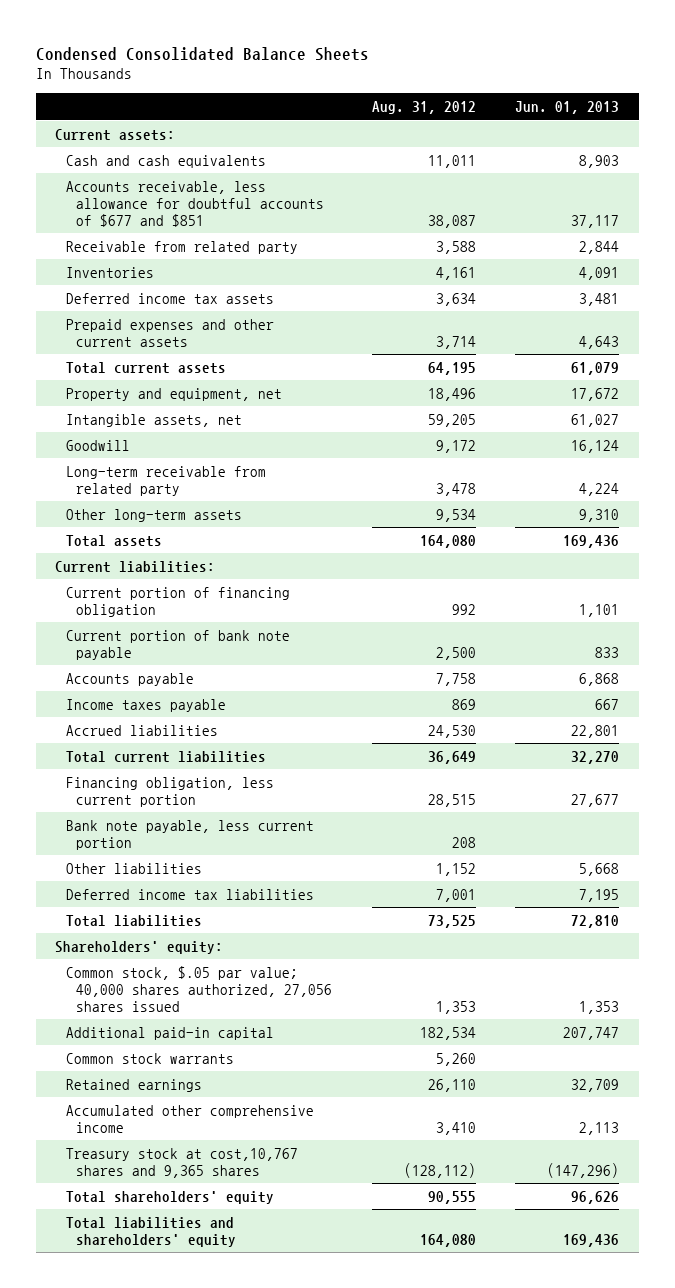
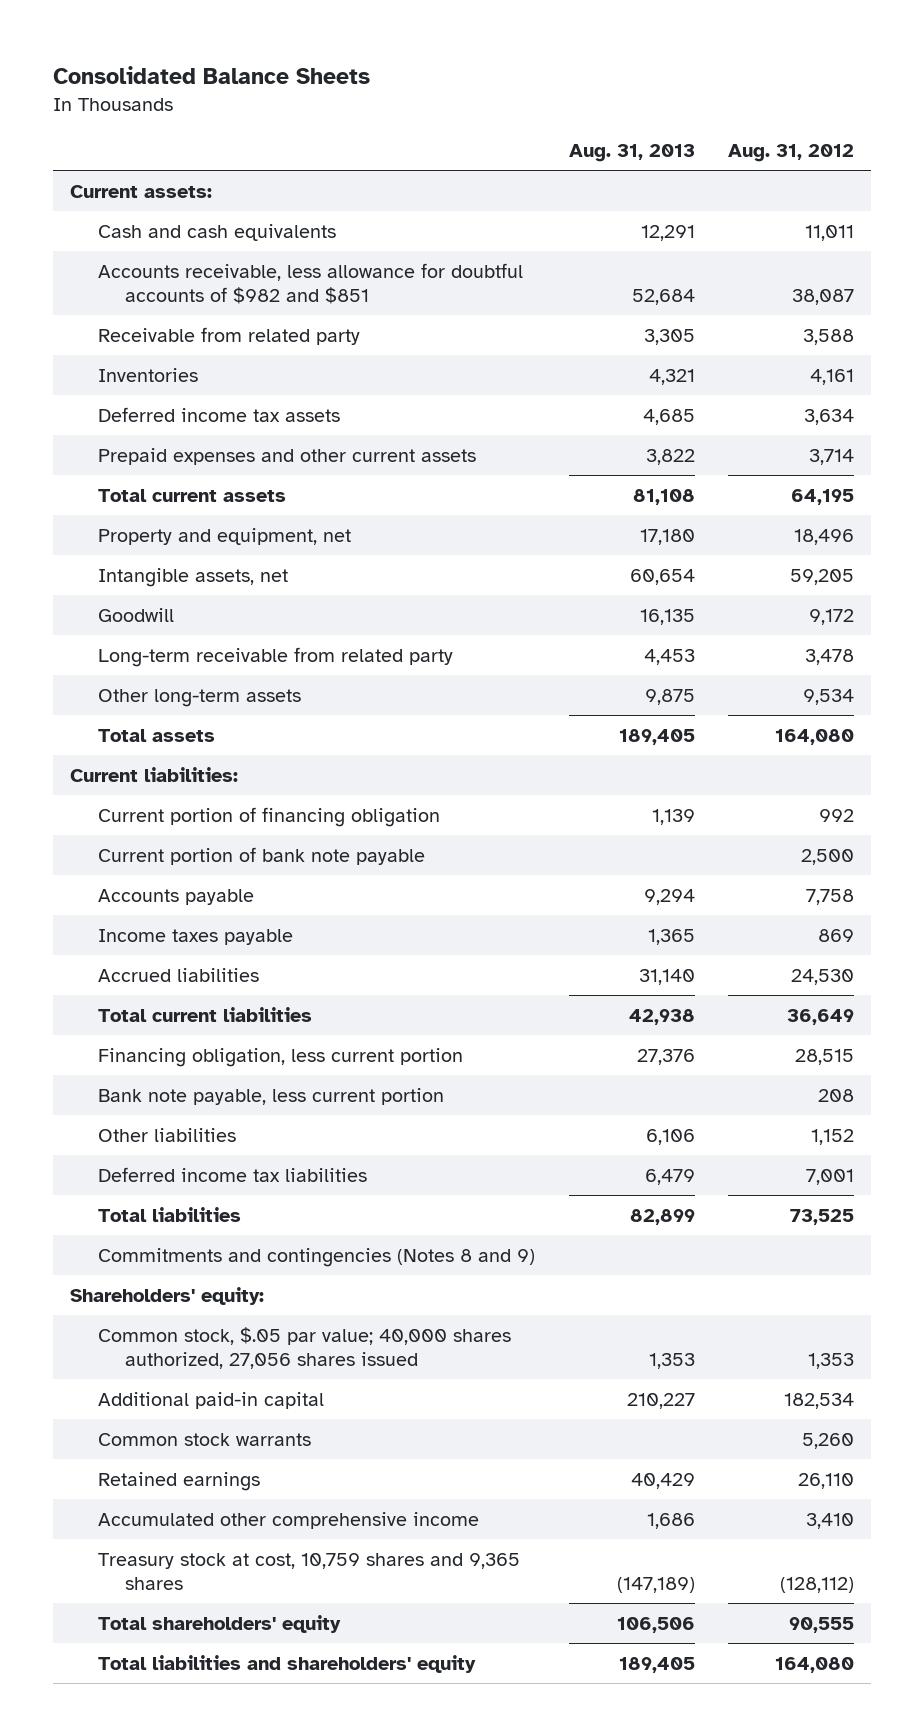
- Condensed Consolidated Balance Sheets
+ Consolidated Balance Sheets
- | Aug. 31, 2012 | Jun. 01, 2013
+ | Aug. 31, 2013 | Aug. 31, 2012
- Accounts receivable, less allowance for doubtful accounts of $677 and $851 | 38,087 | 37,117
+ Accounts receivable, less allowance for doubtful accounts of $982 and $851 | 52,684 | 38,087
+ Commitments and contingencies (Notes 8 and 9)
- Treasury stock at cost,10,767 shares and 9,365 shares | (128,112) | (147,296)
+ Treasury stock at cost, 10,759 shares and 9,365 shares | (147,189) | (128,112)

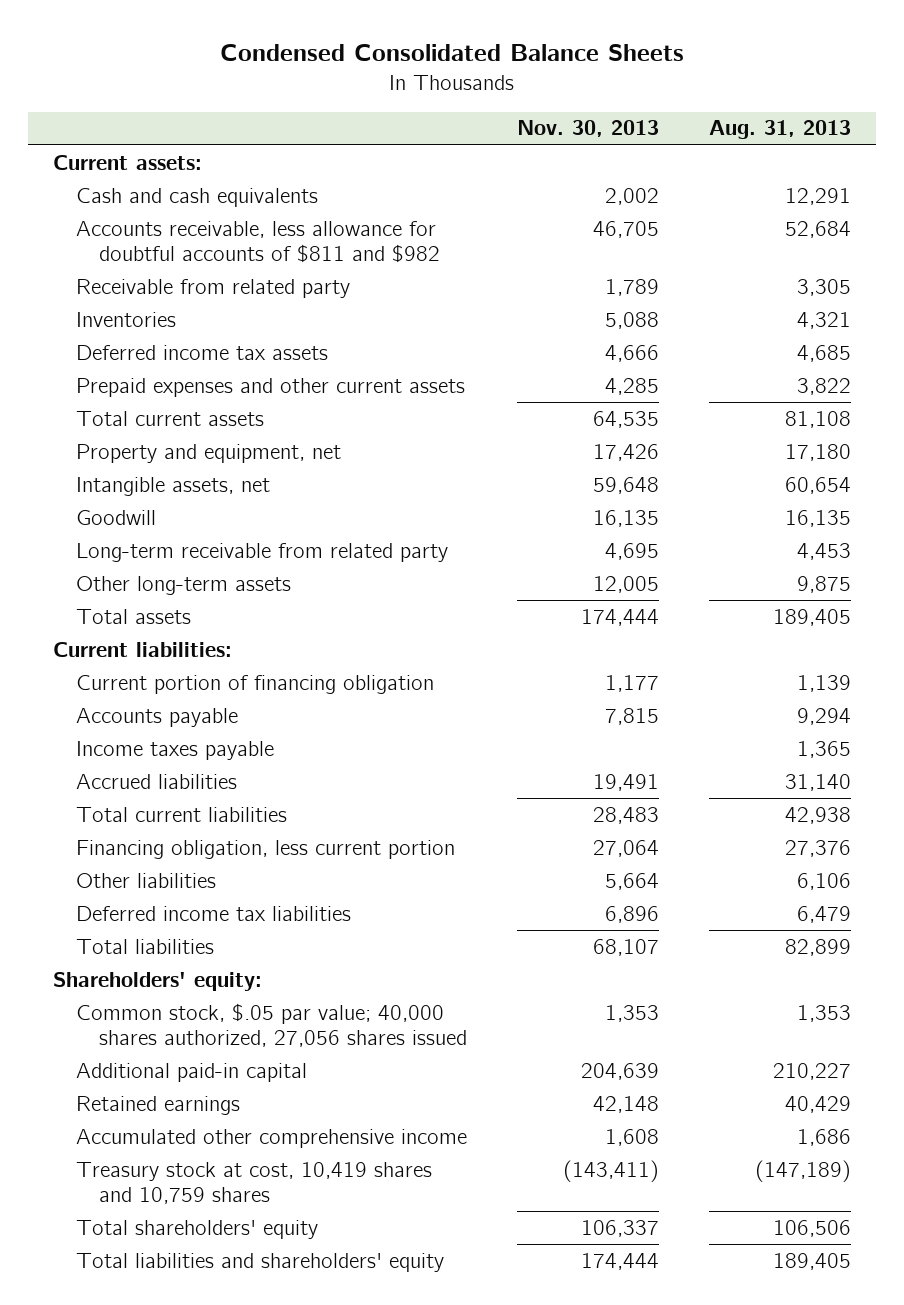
- Consolidated Balance Sheets
+ Condensed Consolidated Balance Sheets
- | Aug. 31, 2013 | Aug. 31, 2012
+ | Nov. 30, 2013 | Aug. 31, 2013
- Accounts receivable, less allowance for doubtful accounts of $982 and $851 | 52,684 | 38,087
+ Accounts receivable, less allowance for doubtful accounts of $811 and $982 | 46,705 | 52,684
- Current portion of bank note payable | | 2,500
- Bank note payable, less current portion | | 208
- Commitments and contingencies (Notes 8 and 9)
- Common stock warrants | | 5,260
- Treasury stock at cost, 10,759 shares and 9,365 shares | (147,189) | (128,112)
+ Treasury stock at cost, 10,419 shares and 10,759 shares | (143,411) | (147,189)

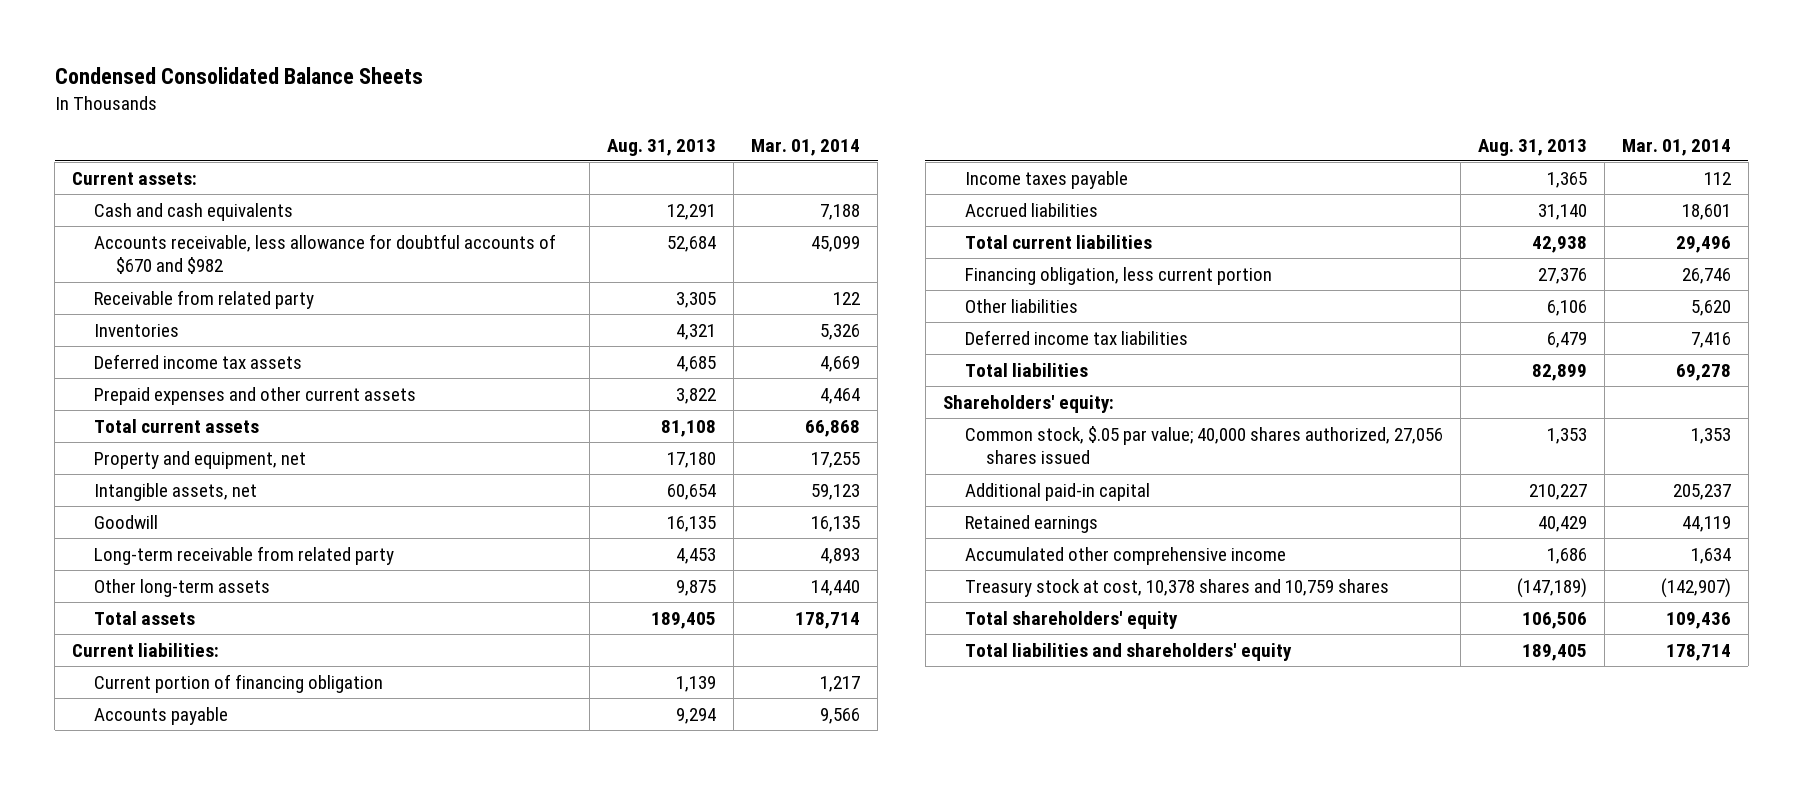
- | Nov. 30, 2013 | Aug. 31, 2013
+ | Aug. 31, 2013 | Mar. 01, 2014
- Accounts receivable, less allowance for doubtful accounts of $811 and $982 | 46,705 | 52,684
+ Accounts receivable, less allowance for doubtful accounts of $670 and $982 | 52,684 | 45,099
- Treasury stock at cost, 10,419 shares and 10,759 shares | (143,411) | (147,189)
+ Treasury stock at cost, 10,378 shares and 10,759 shares | (147,189) | (142,907)

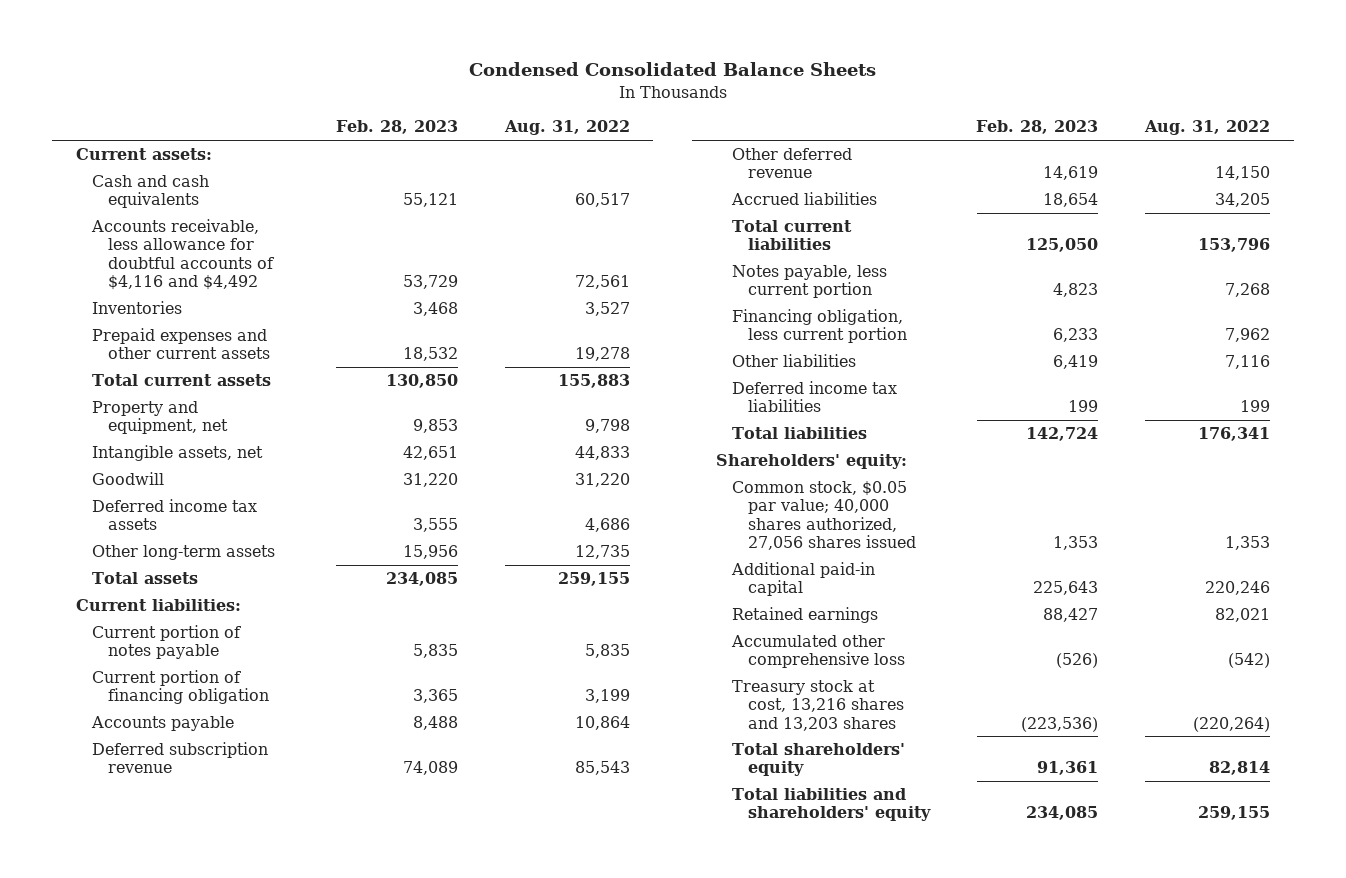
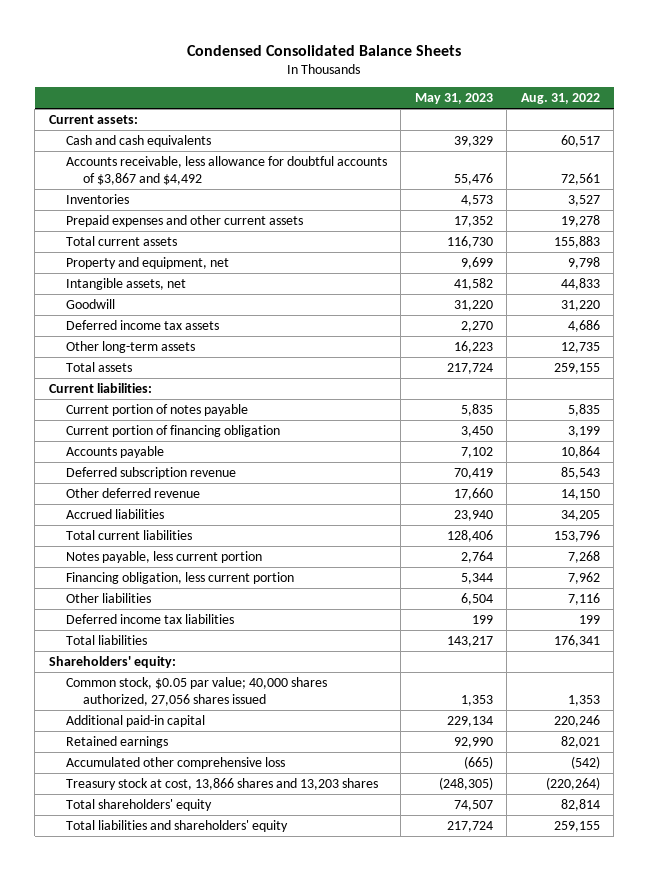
- | Feb. 28, 2023 | Aug. 31, 2022
+ | May 31, 2023 | Aug. 31, 2022
- Accounts receivable, less allowance for doubtful accounts of $4,116 and $4,492 | 53,729 | 72,561
+ Accounts receivable, less allowance for doubtful accounts of $3,867 and $4,492 | 55,476 | 72,561
- Treasury stock at cost, 13,216 shares and 13,203 shares | (223,536) | (220,264)
+ Treasury stock at cost, 13,866 shares and 13,203 shares | (248,305) | (220,264)

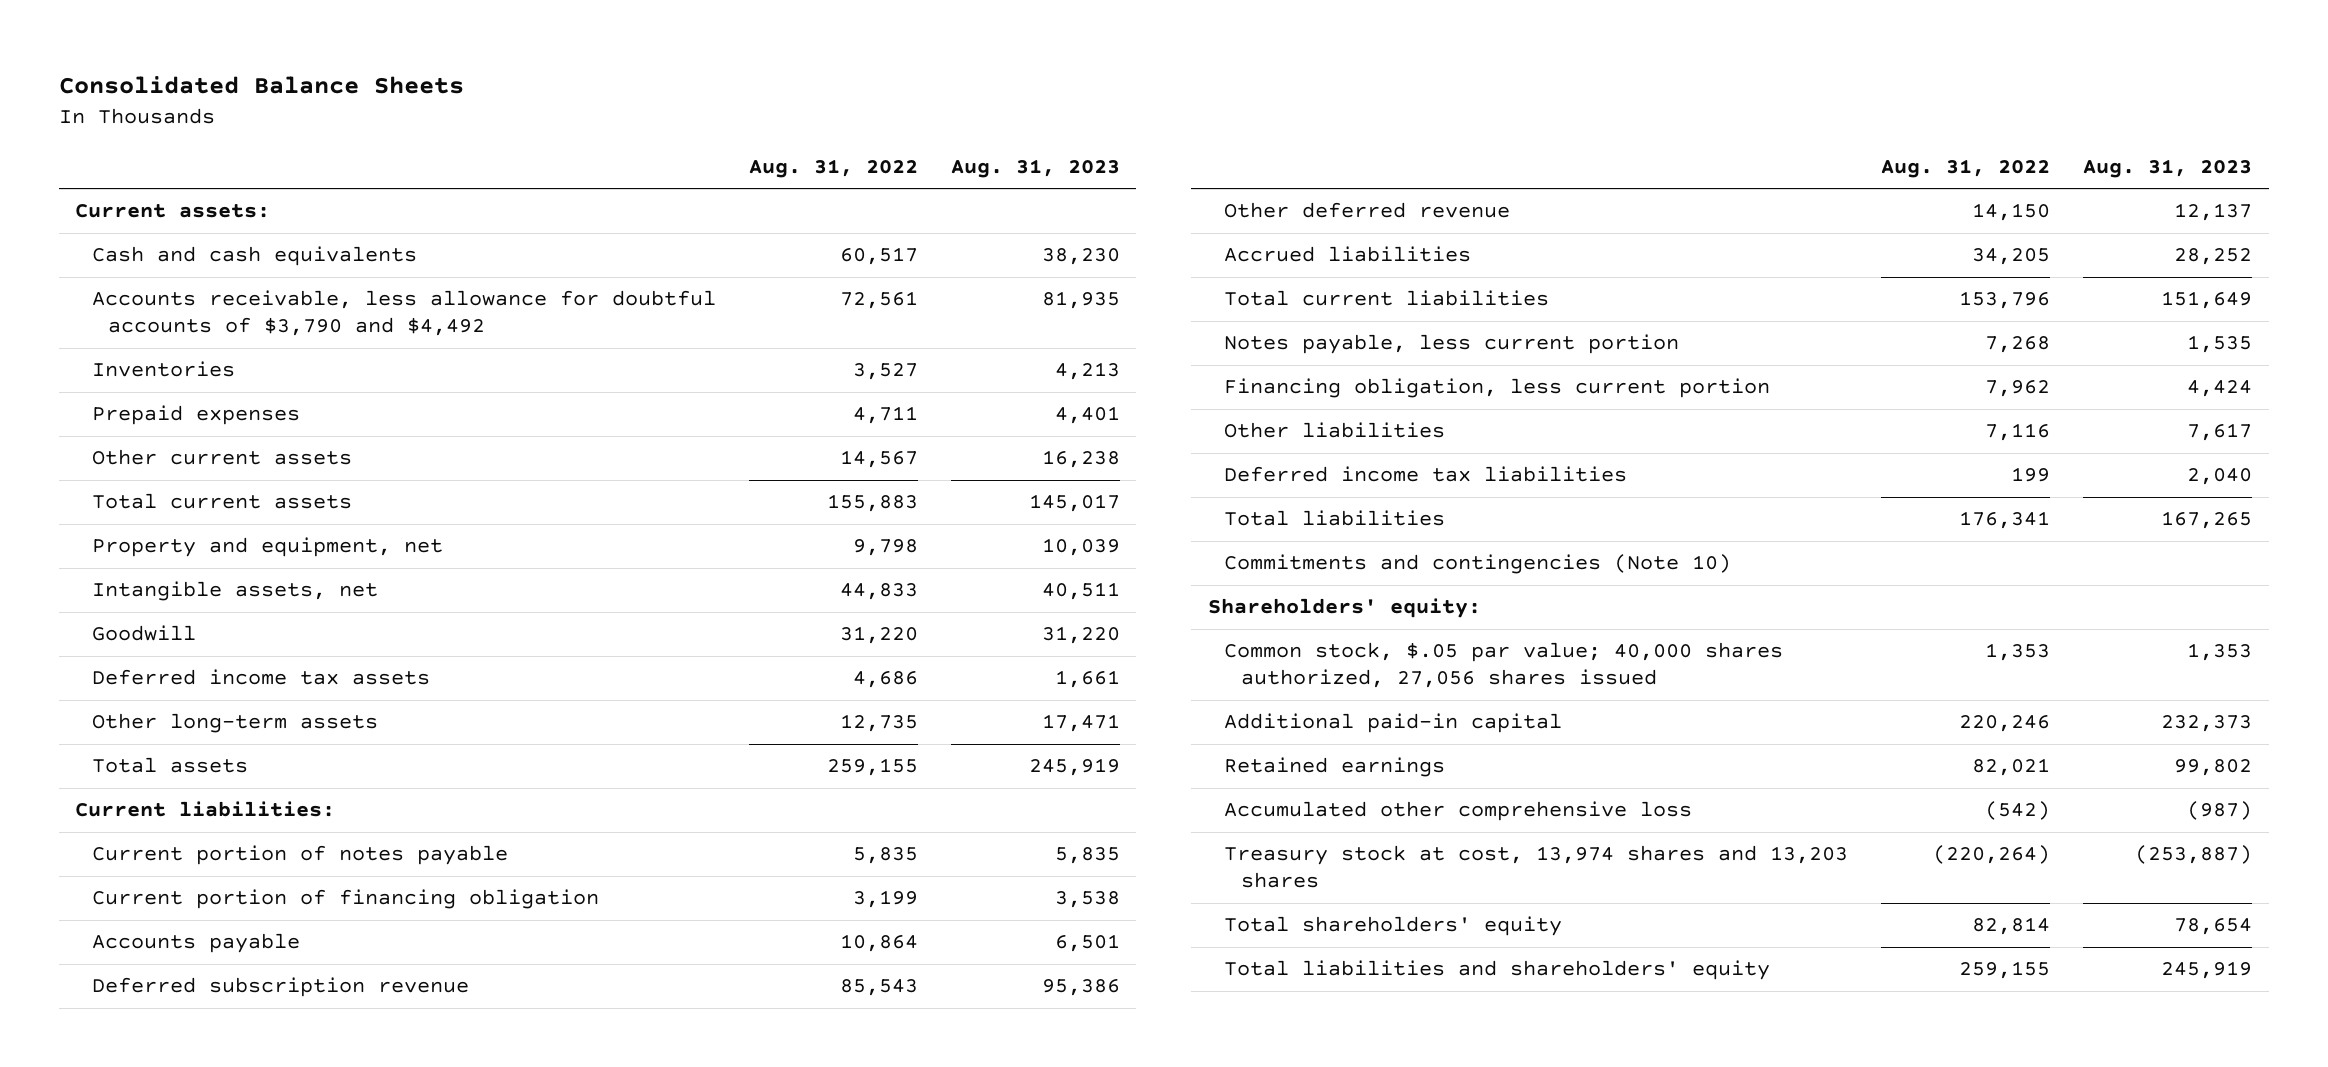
- Condensed Consolidated Balance Sheets
+ Consolidated Balance Sheets
- | May 31, 2023 | Aug. 31, 2022
+ | Aug. 31, 2022 | Aug. 31, 2023
- Accounts receivable, less allowance for doubtful accounts of $3,867 and $4,492 | 55,476 | 72,561
+ Accounts receivable, less allowance for doubtful accounts of $3,790 and $4,492 | 72,561 | 81,935
- Prepaid expenses and other current assets | 17,352 | 19,278
+ Prepaid expenses | 4,711 | 4,401
+ Other current assets | 14,567 | 16,238
+ Commitments and contingencies (Note 10)
- Common stock, $0.05 par value; 40,000 shares authorized, 27,056 shares issued | 1,353 | 1,353
+ Common stock, $.05 par value; 40,000 shares authorized, 27,056 shares issued | 1,353 | 1,353
- Treasury stock at cost, 13,866 shares and 13,203 shares | (248,305) | (220,264)
+ Treasury stock at cost, 13,974 shares and 13,203 shares | (220,264) | (253,887)

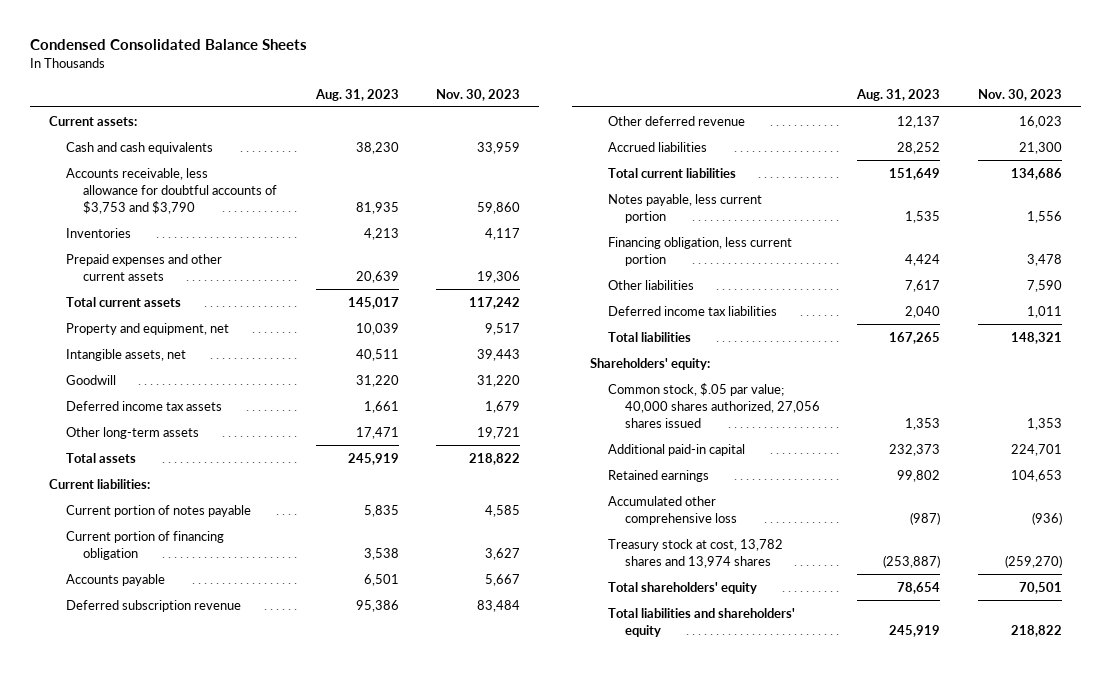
- Consolidated Balance Sheets
+ Condensed Consolidated Balance Sheets
- | Aug. 31, 2022 | Aug. 31, 2023
+ | Aug. 31, 2023 | Nov. 30, 2023
- Accounts receivable, less allowance for doubtful accounts of $3,790 and $4,492 | 72,561 | 81,935
+ Accounts receivable, less allowance for doubtful accounts of $3,753 and $3,790 | 81,935 | 59,860
- Prepaid expenses | 4,711 | 4,401
- Other current assets | 14,567 | 16,238
+ Prepaid expenses and other current assets | 20,639 | 19,306
- Commitments and contingencies (Note 10)
- Treasury stock at cost, 13,974 shares and 13,203 shares | (220,264) | (253,887)
+ Treasury stock at cost, 13,782 shares and 13,974 shares | (253,887) | (259,270)

